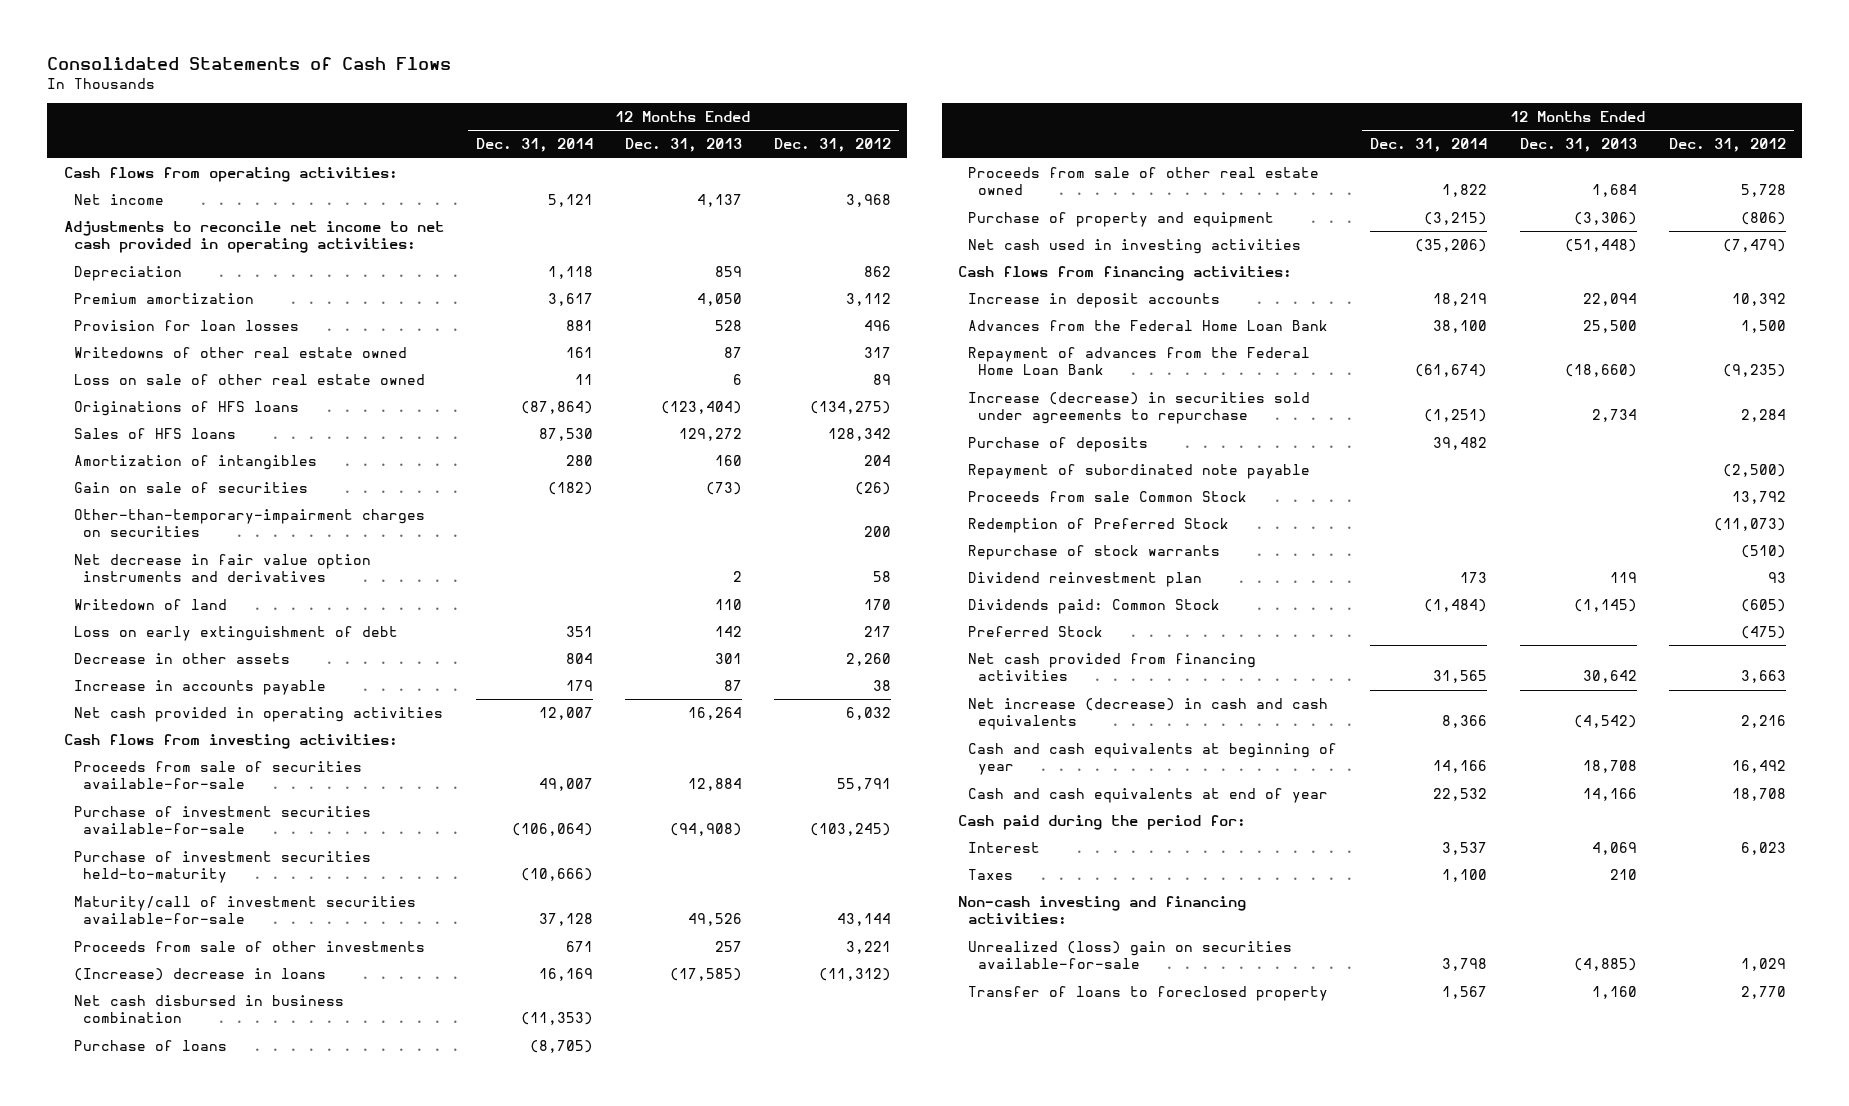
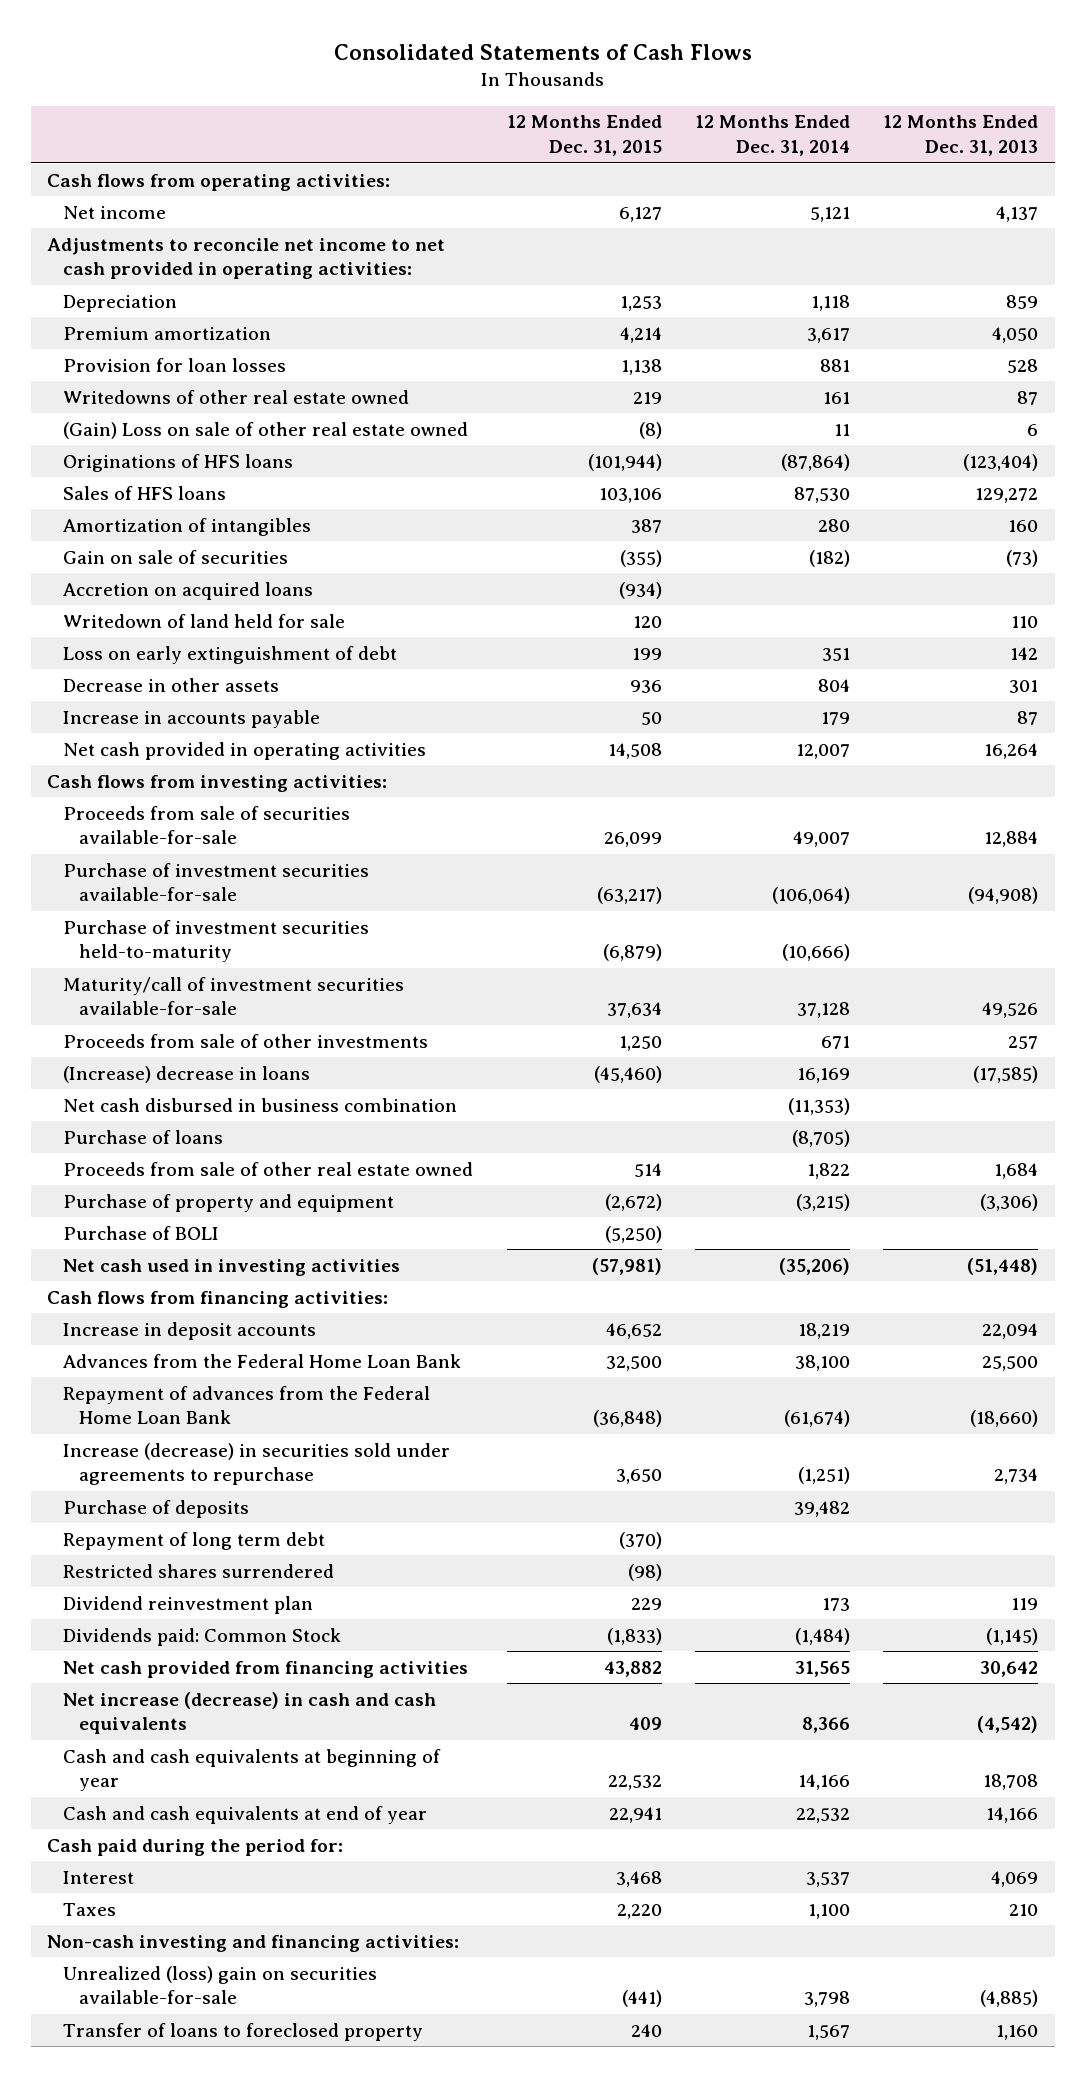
- | 12 Months Ended Dec. 31, 2014 | 12 Months Ended Dec. 31, 2013 | 12 Months Ended Dec. 31, 2012
+ | 12 Months Ended Dec. 31, 2015 | 12 Months Ended Dec. 31, 2014 | 12 Months Ended Dec. 31, 2013
- Loss on sale of other real estate owned | 11 | 6 | 89
+ (Gain) Loss on sale of other real estate owned | (8) | 11 | 6
- Other-than-temporary-impairment charges on securities | | | 200
- Net decrease in fair value option instruments and derivatives | | 2 | 58
- Writedown of land | | 110 | 170
+ Accretion on acquired loans | (934) | |
+ Writedown of land held for sale | 120 | | 110
+ Purchase of BOLI | (5,250) | |
- Repayment of subordinated note payable | | | (2,500)
- Proceeds from sale Common Stock | | | 13,792
- Redemption of Preferred Stock | | | (11,073)
- Repurchase of stock warrants | | | (510)
+ Repayment of long term debt | (370) | |
+ Restricted shares surrendered | (98) | |
- Preferred Stock | | | (475)

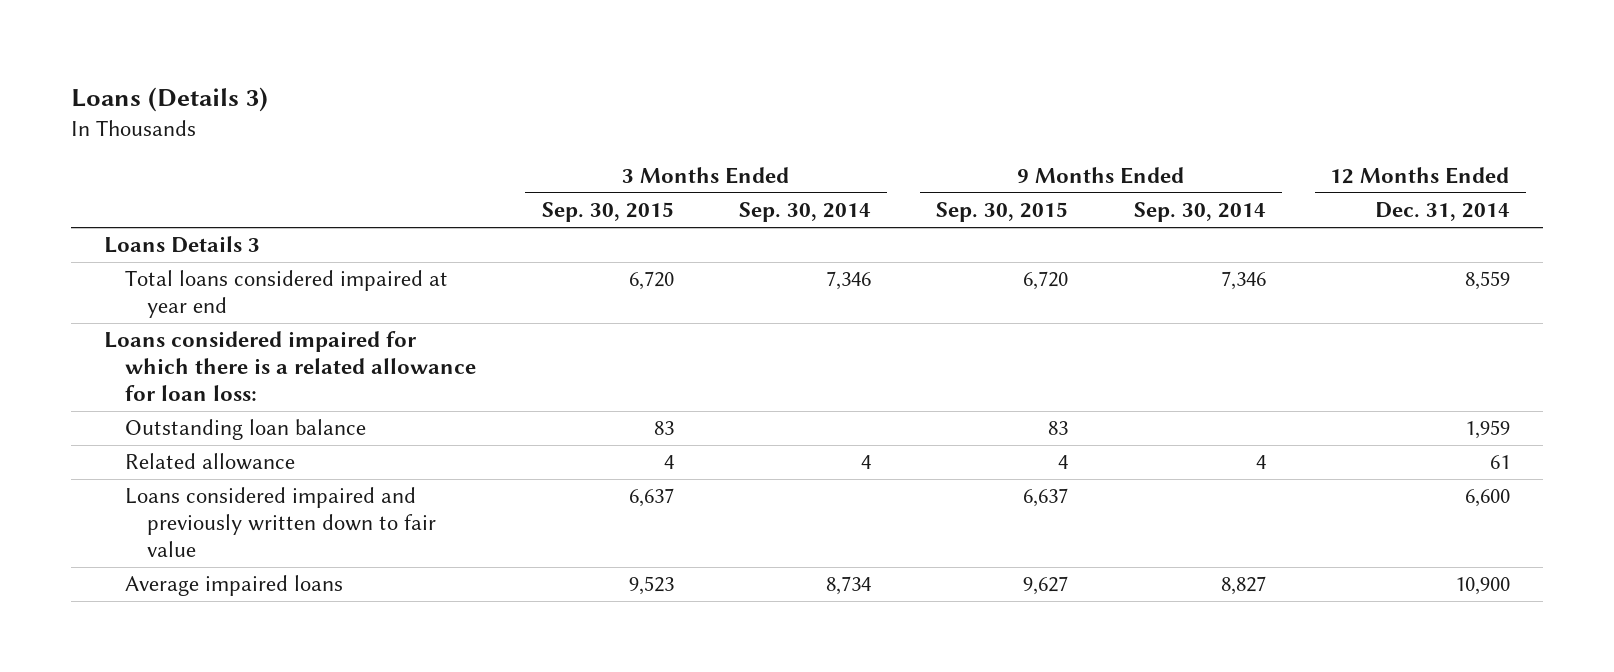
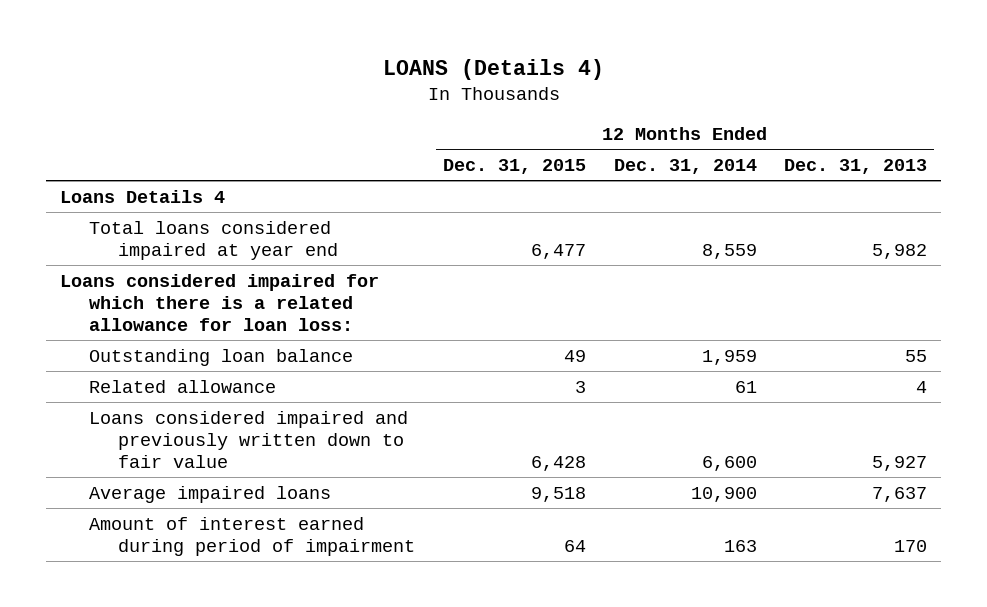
- Loans (Details 3)
+ LOANS (Details 4)
- | 3 Months Ended Sep. 30, 2015 | 3 Months Ended Sep. 30, 2014 | 9 Months Ended Sep. 30, 2015 | 9 Months Ended Sep. 30, 2014 | 12 Months Ended Dec. 31, 2014
+ | 12 Months Ended Dec. 31, 2015 | 12 Months Ended Dec. 31, 2014 | 12 Months Ended Dec. 31, 2013
- Loans Details 3
+ Loans Details 4
+ Amount of interest earned during period of impairment | 64 | 163 | 170

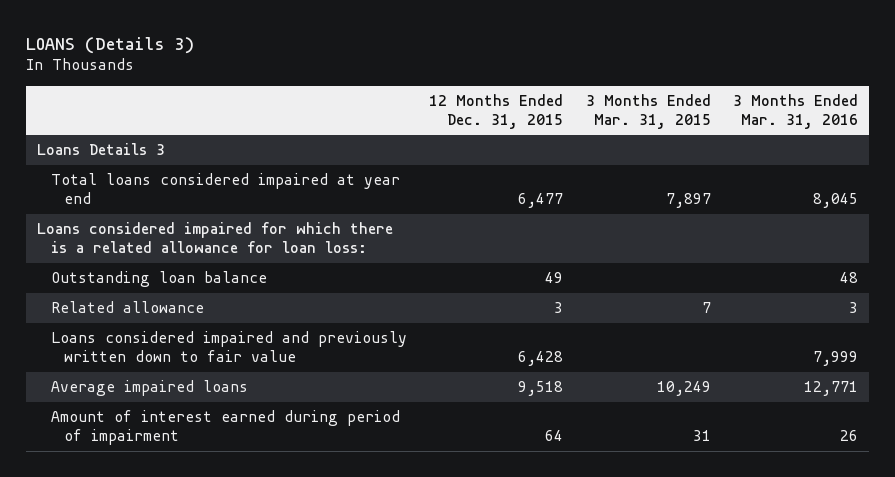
- LOANS (Details 4)
+ LOANS (Details 3)
- | 12 Months Ended Dec. 31, 2015 | 12 Months Ended Dec. 31, 2014 | 12 Months Ended Dec. 31, 2013
+ | 12 Months Ended Dec. 31, 2015 | 3 Months Ended Mar. 31, 2015 | 3 Months Ended Mar. 31, 2016
- Loans Details 4
+ Loans Details 3

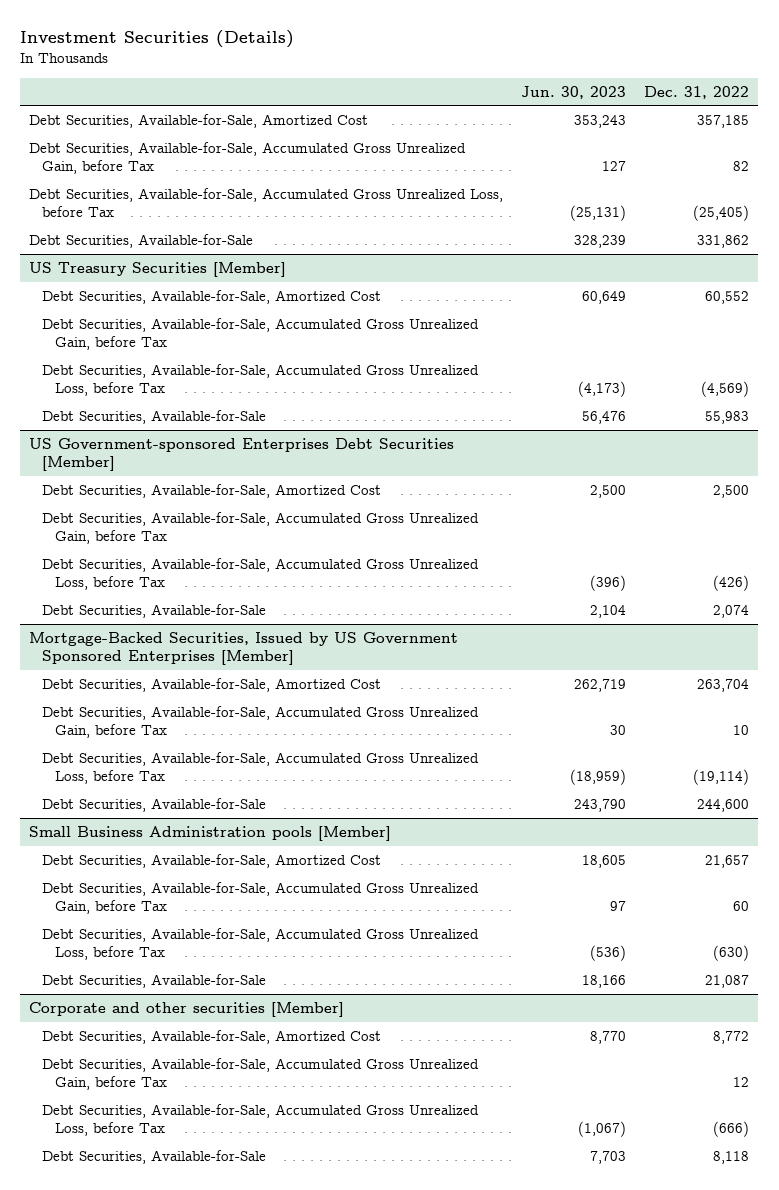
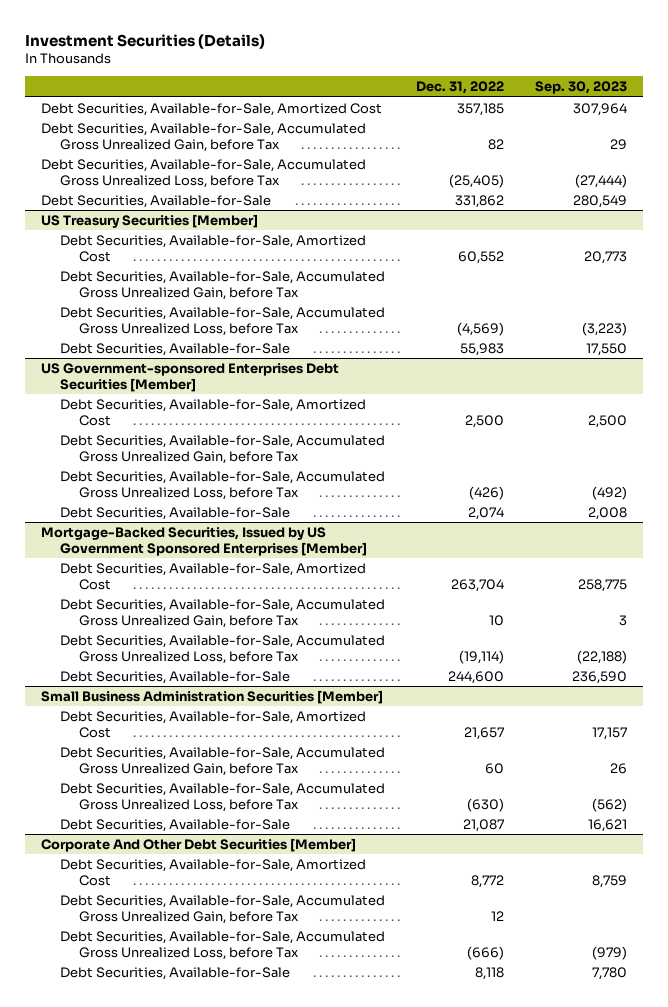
- | Jun. 30, 2023 | Dec. 31, 2022
+ | Dec. 31, 2022 | Sep. 30, 2023
- Small Business Administration pools [Member]
+ Small Business Administration Securities [Member]
- Corporate and other securities [Member]
+ Corporate And Other Debt Securities [Member]

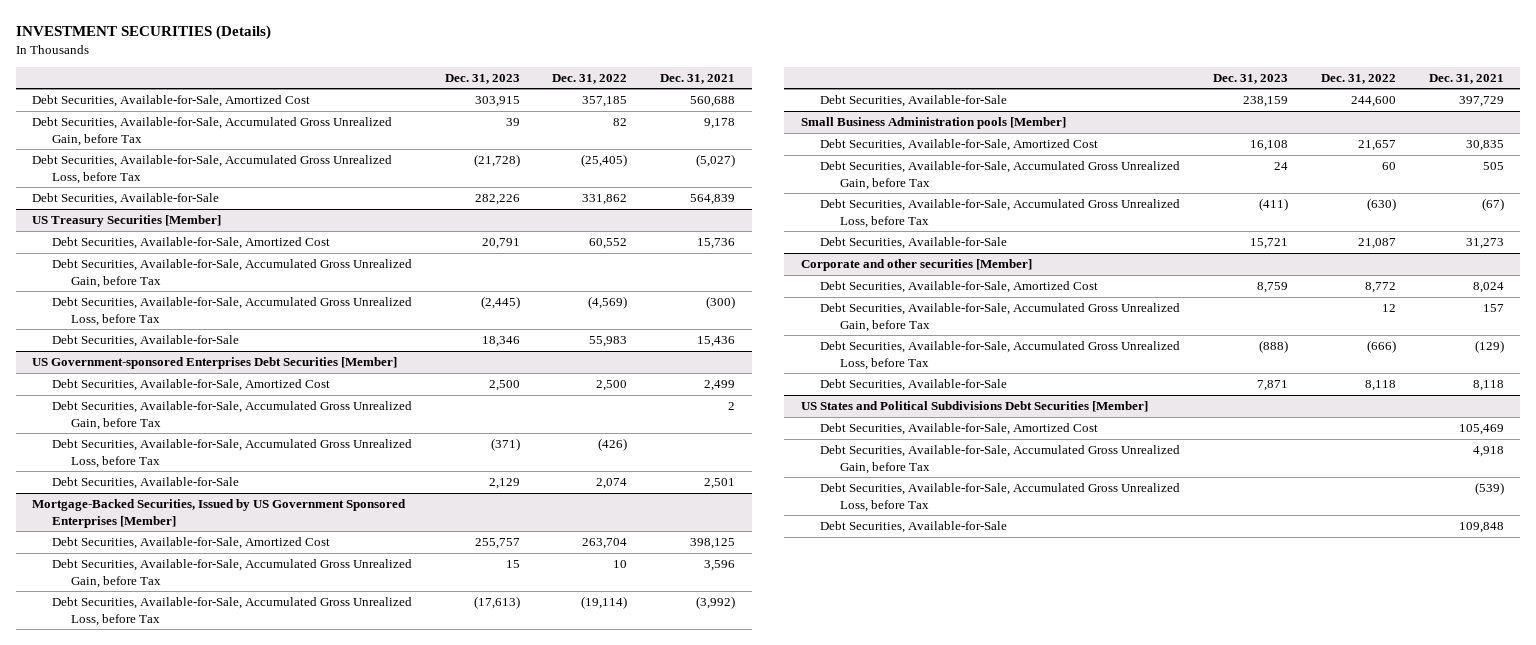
- Investment Securities (Details)
+ INVESTMENT SECURITIES (Details)
- | Dec. 31, 2022 | Sep. 30, 2023
+ | Dec. 31, 2023 | Dec. 31, 2022 | Dec. 31, 2021
- Small Business Administration Securities [Member]
+ Small Business Administration pools [Member]
- Corporate And Other Debt Securities [Member]
+ Corporate and other securities [Member]
+ US States and Political Subdivisions Debt Securities [Member]
+ Debt Securities, Available-for-Sale, Amortized Cost | | | 105,469
+ Debt Securities, Available-for-Sale, Accumulated Gross Unrealized Gain, before Tax | | | 4,918
+ Debt Securities, Available-for-Sale, Accumulated Gross Unrealized Loss, before Tax | | | (539)
+ Debt Securities, Available-for-Sale | | | 109,848

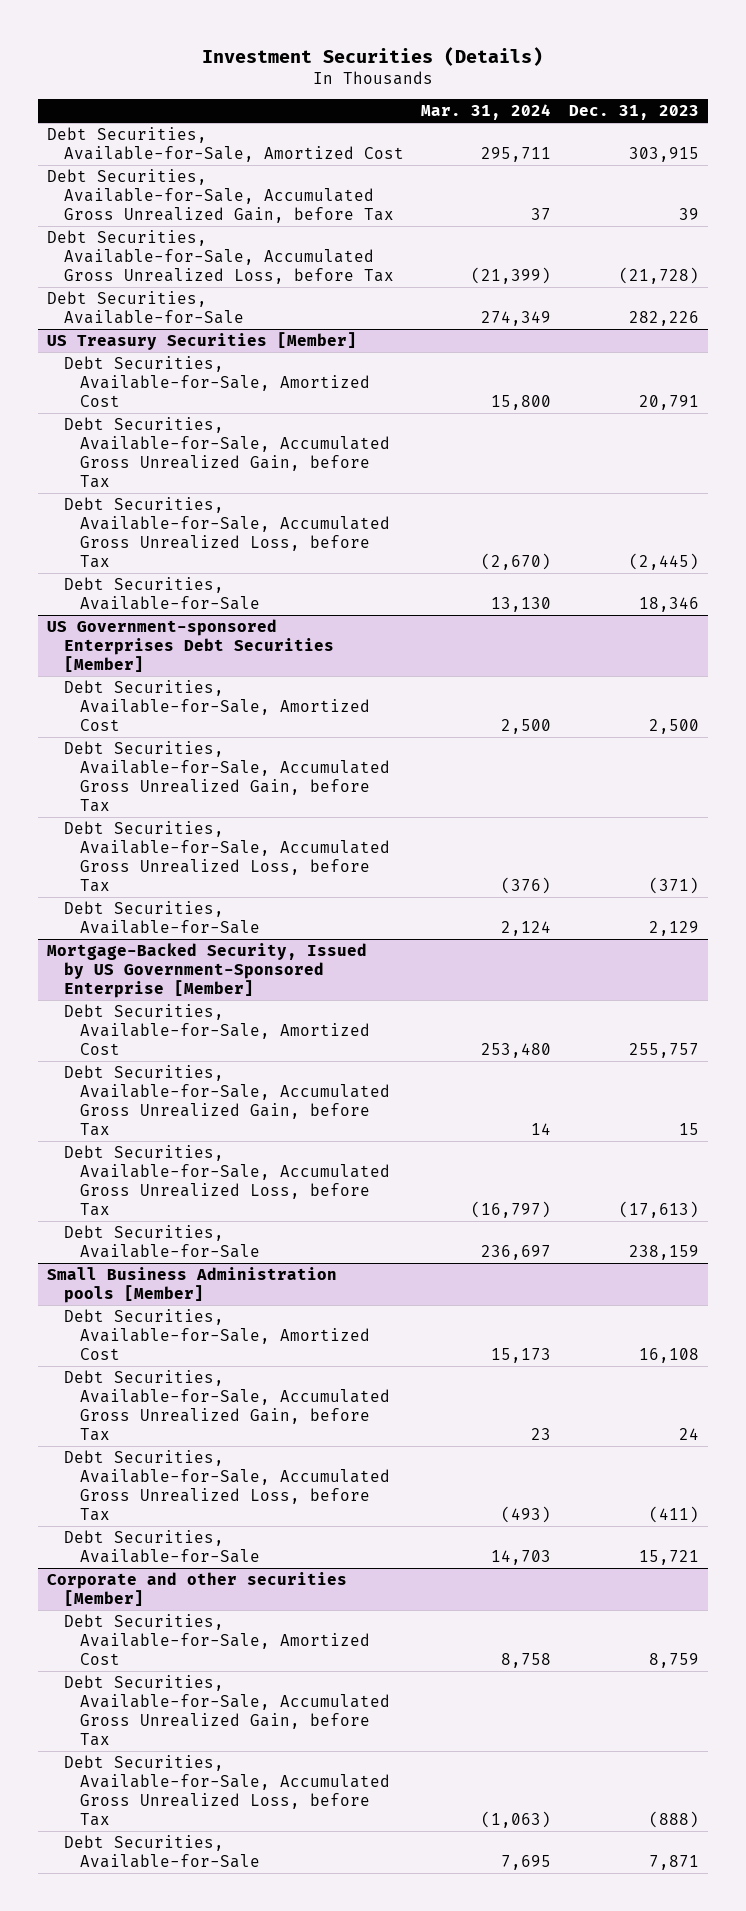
- INVESTMENT SECURITIES (Details)
+ Investment Securities (Details)
- | Dec. 31, 2023 | Dec. 31, 2022 | Dec. 31, 2021
+ | Mar. 31, 2024 | Dec. 31, 2023
- Mortgage-Backed Securities, Issued by US Government Sponsored Enterprises [Member]
+ Mortgage-Backed Security, Issued by US Government-Sponsored Enterprise [Member]
- US States and Political Subdivisions Debt Securities [Member]
- Debt Securities, Available-for-Sale, Amortized Cost | | | 105,469
- Debt Securities, Available-for-Sale, Accumulated Gross Unrealized Gain, before Tax | | | 4,918
- Debt Securities, Available-for-Sale, Accumulated Gross Unrealized Loss, before Tax | | | (539)
- Debt Securities, Available-for-Sale | | | 109,848

